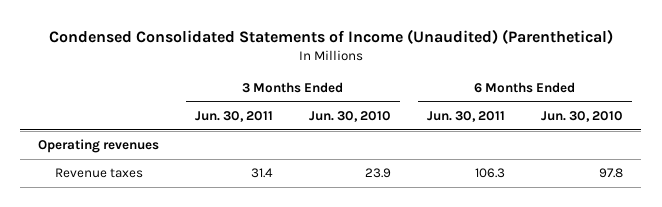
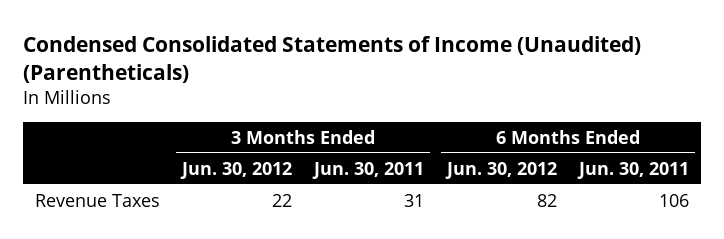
- Condensed Consolidated Statements of Income (Unaudited) (Parenthetical)
+ Condensed Consolidated Statements of Income (Unaudited) (Parentheticals)
- | 3 Months Ended Jun. 30, 2011 | 3 Months Ended Jun. 30, 2010 | 6 Months Ended Jun. 30, 2011 | 6 Months Ended Jun. 30, 2010
+ | 3 Months Ended Jun. 30, 2012 | 3 Months Ended Jun. 30, 2011 | 6 Months Ended Jun. 30, 2012 | 6 Months Ended Jun. 30, 2011
- Operating revenues
- Revenue taxes | 31.4 | 23.9 | 106.3 | 97.8
+ Revenue Taxes | 22 | 31 | 82 | 106

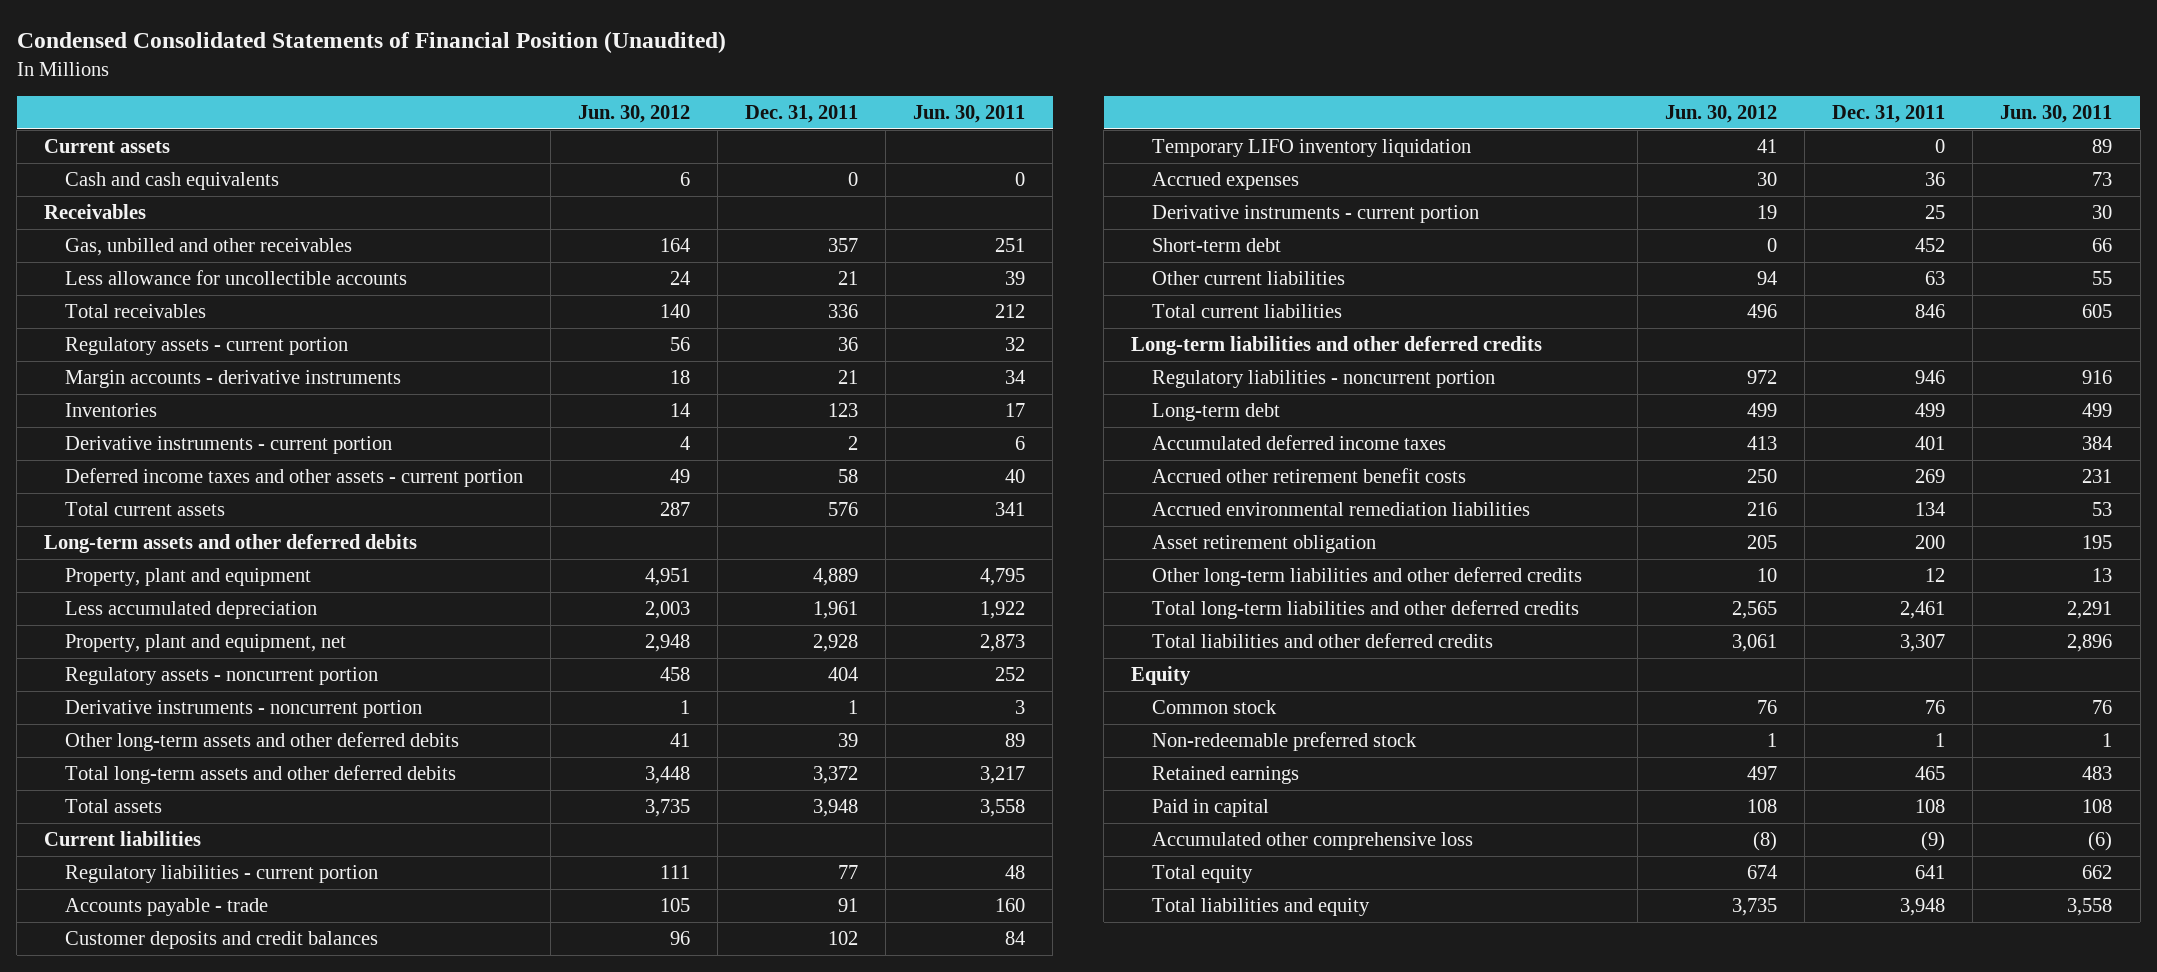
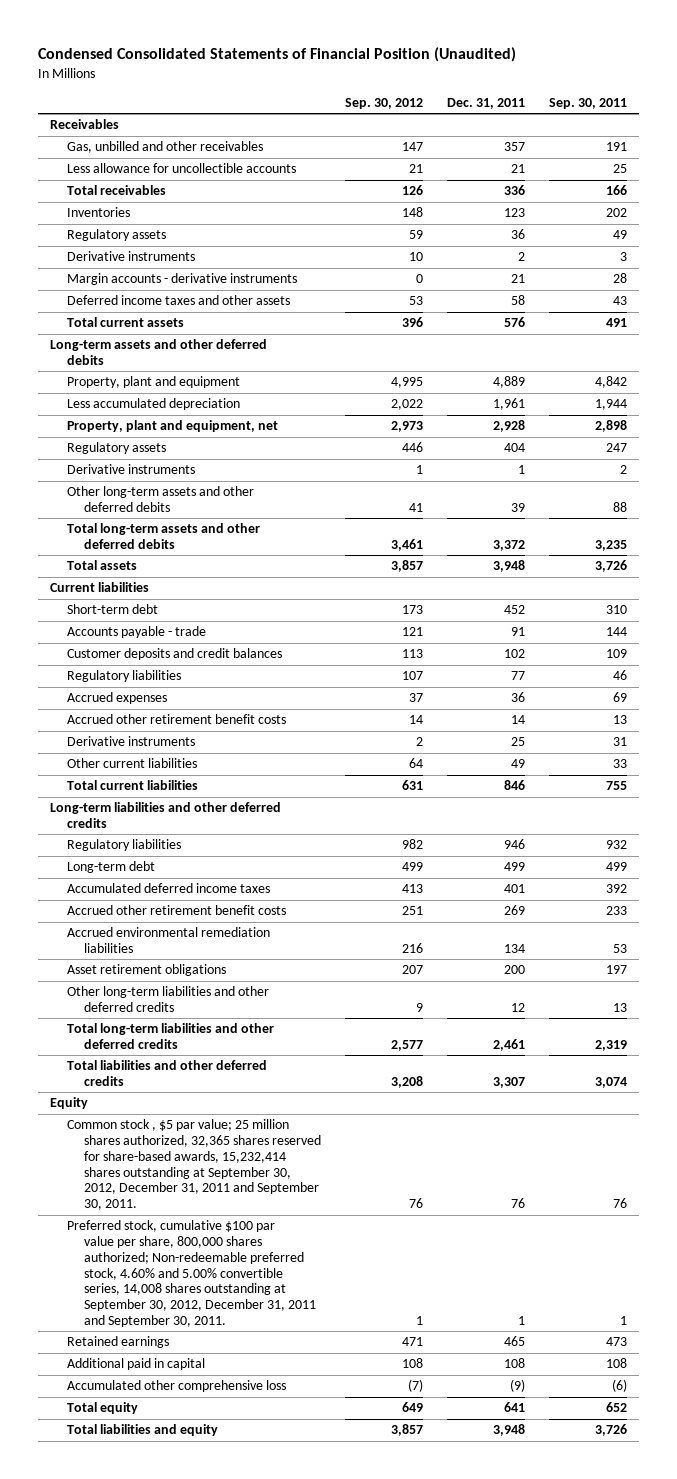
- | Jun. 30, 2012 | Dec. 31, 2011 | Jun. 30, 2011
+ | Sep. 30, 2012 | Dec. 31, 2011 | Sep. 30, 2011
- Current assets
- Cash and cash equivalents | 6 | 0 | 0
- Regulatory assets - current portion | 56 | 36 | 32
- Derivative instruments - current portion | 4 | 2 | 6
- Deferred income taxes and other assets - current portion | 49 | 58 | 40
+ Regulatory assets | 59 | 36 | 49
+ Derivative instruments | 10 | 2 | 3
moved down: Margin accounts - derivative instruments | 0 | 21 | 28
+ Deferred income taxes and other assets | 53 | 58 | 43
- Regulatory assets - noncurrent portion | 458 | 404 | 252
- Derivative instruments - noncurrent portion | 1 | 1 | 3
+ Regulatory assets | 446 | 404 | 247
+ Derivative instruments | 1 | 1 | 2
- Regulatory liabilities - current portion | 111 | 77 | 48
moved up: Short-term debt | 173 | 452 | 310
- Temporary LIFO inventory liquidation | 41 | 0 | 89
+ Regulatory liabilities | 107 | 77 | 46
- Derivative instruments - current portion | 19 | 25 | 30
- Other current liabilities | 94 | 63 | 55
+ Accrued other retirement benefit costs | 14 | 14 | 13
+ Derivative instruments | 2 | 25 | 31
+ Other current liabilities | 64 | 49 | 33
- Regulatory liabilities - noncurrent portion | 972 | 946 | 916
+ Regulatory liabilities | 982 | 946 | 932
- Asset retirement obligation | 205 | 200 | 195
+ Asset retirement obligations | 207 | 200 | 197
- Common stock | 76 | 76 | 76
- Non-redeemable preferred stock | 1 | 1 | 1
+ Common stock , $5 par value; 25 million shares authorized, 32,365 shares reserved for share-based awards, 15,232,414 shares outstanding at September 30, 2012, December 31, 2011 and September 30, 2011. | 76 | 76 | 76
+ Preferred stock, cumulative $100 par value per share, 800,000 shares authorized; Non-redeemable preferred stock, 4.60% and 5.00% convertible series, 14,008 shares outstanding at September 30, 2012, December 31, 2011 and September 30, 2011. | 1 | 1 | 1
- Paid in capital | 108 | 108 | 108
+ Additional paid in capital | 108 | 108 | 108

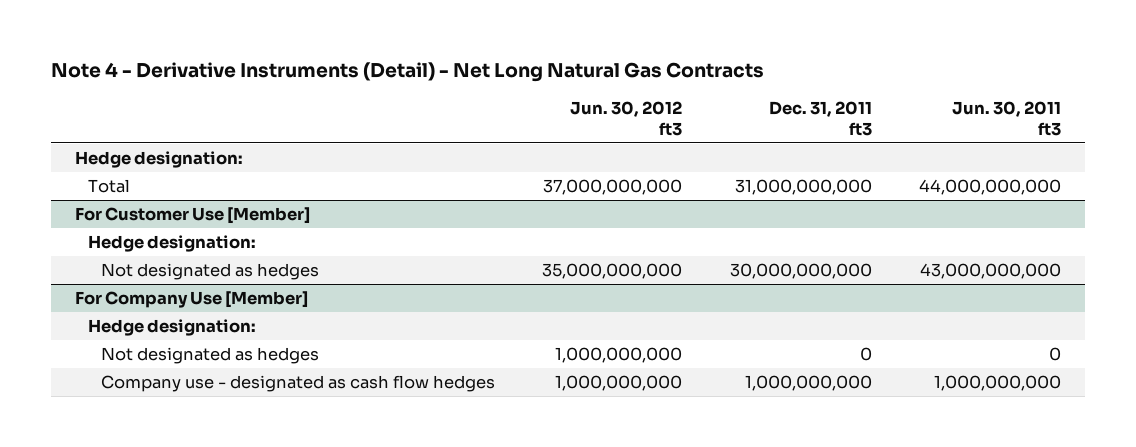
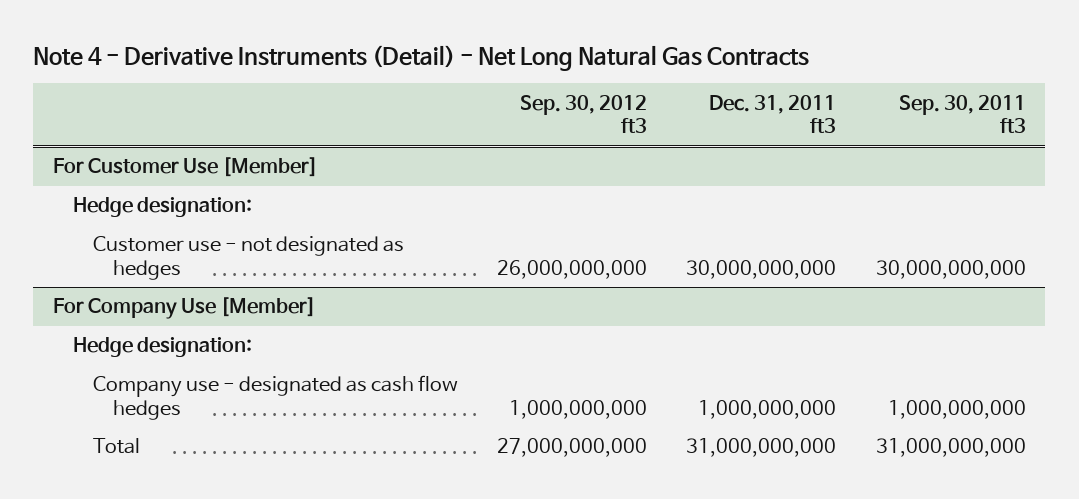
- | Jun. 30, 2012 ft3 | Dec. 31, 2011 ft3 | Jun. 30, 2011 ft3
+ | Sep. 30, 2012 ft3 | Dec. 31, 2011 ft3 | Sep. 30, 2011 ft3
- Hedge designation:
- Total | 37,000,000,000 | 31,000,000,000 | 44,000,000,000
@ For Customer Use [Member]
- Not designated as hedges | 35,000,000,000 | 30,000,000,000 | 43,000,000,000
+ Customer use - not designated as hedges | 26,000,000,000 | 30,000,000,000 | 30,000,000,000
@ For Company Use [Member]
- Not designated as hedges | 1,000,000,000 | 0 | 0
+ Total | 27,000,000,000 | 31,000,000,000 | 31,000,000,000

